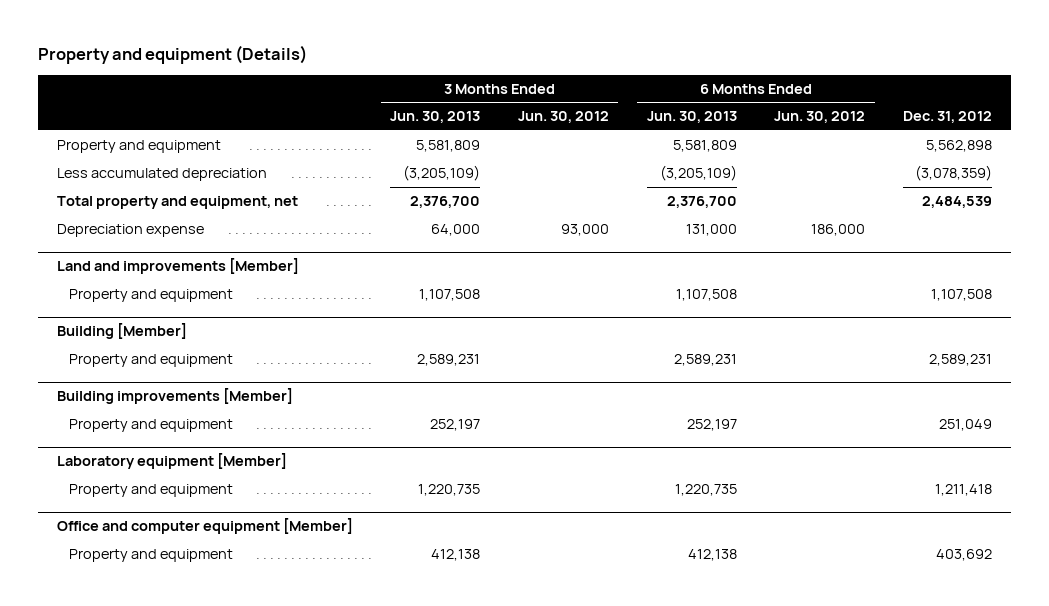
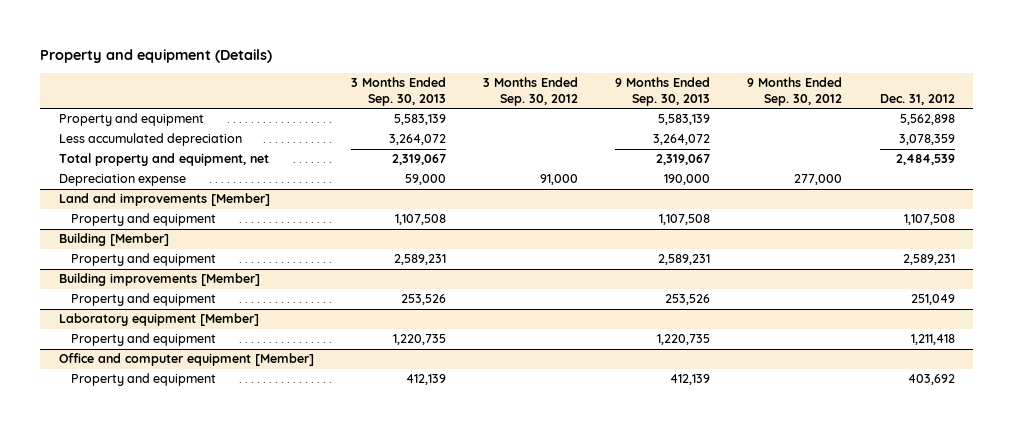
- | 3 Months Ended Jun. 30, 2013 | 3 Months Ended Jun. 30, 2012 | 6 Months Ended Jun. 30, 2013 | 6 Months Ended Jun. 30, 2012 | Dec. 31, 2012
+ | 3 Months Ended Sep. 30, 2013 | 3 Months Ended Sep. 30, 2012 | 9 Months Ended Sep. 30, 2013 | 9 Months Ended Sep. 30, 2012 | Dec. 31, 2012
- Less accumulated depreciation | (3,205,109) | | (3,205,109) | | (3,078,359)
+ Less accumulated depreciation | 3,264,072 | | 3,264,072 | | 3,078,359

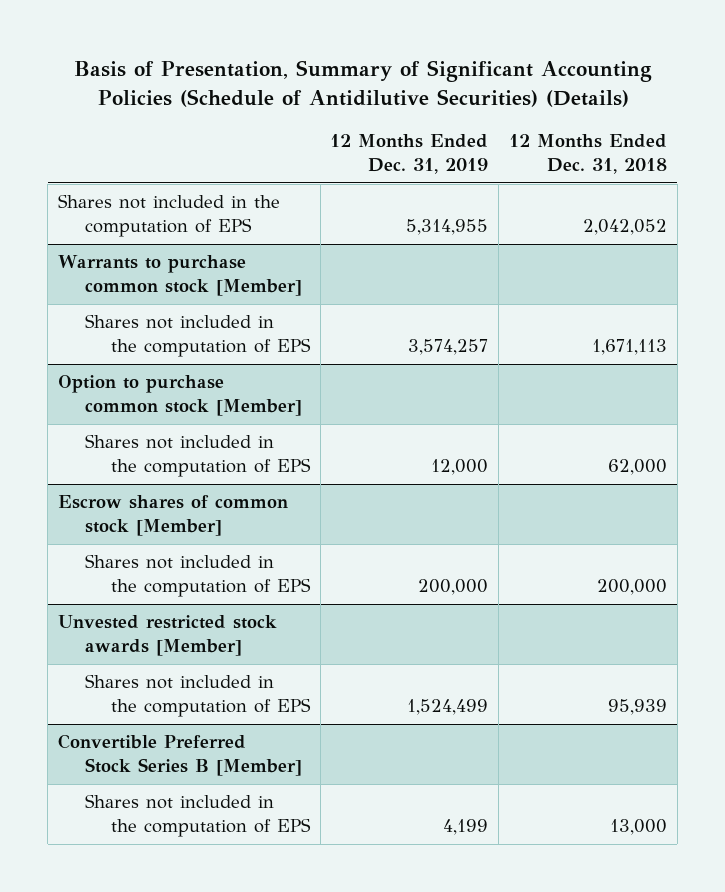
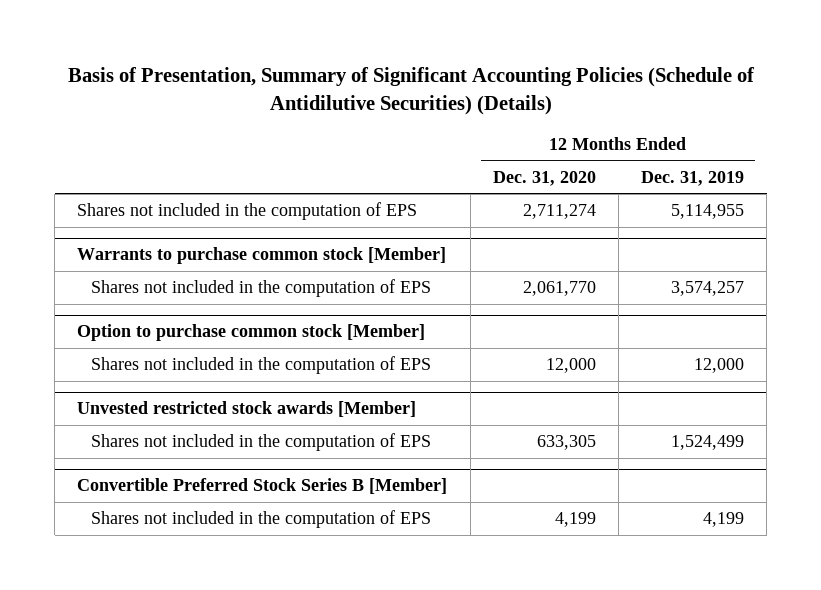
- | 12 Months Ended Dec. 31, 2019 | 12 Months Ended Dec. 31, 2018
+ | 12 Months Ended Dec. 31, 2020 | 12 Months Ended Dec. 31, 2019
- Shares not included in the computation of EPS | 5,314,955 | 2,042,052
+ Shares not included in the computation of EPS | 2,711,274 | 5,114,955
- Escrow shares of common stock [Member]
- Shares not included in the computation of EPS | 200,000 | 200,000

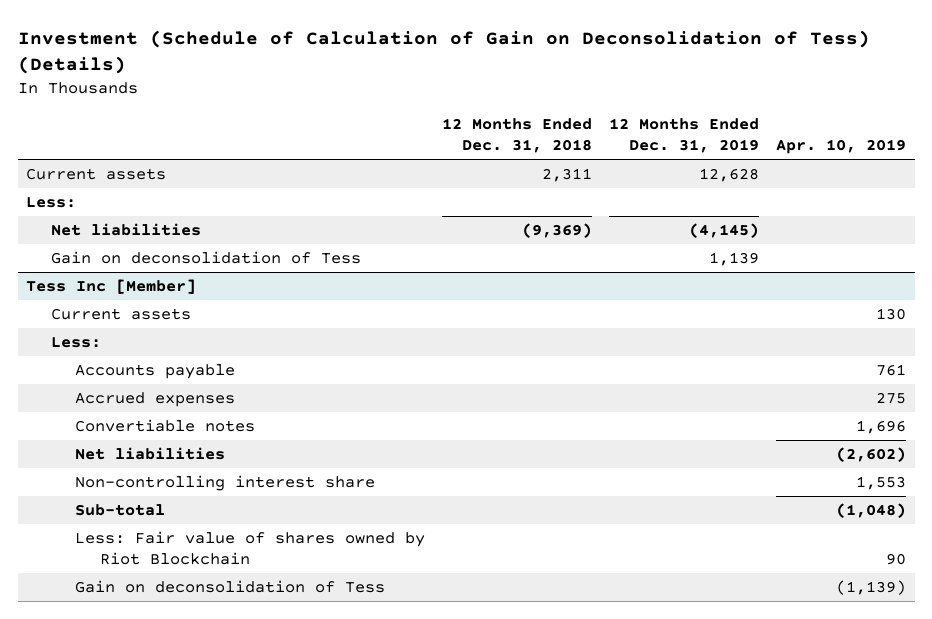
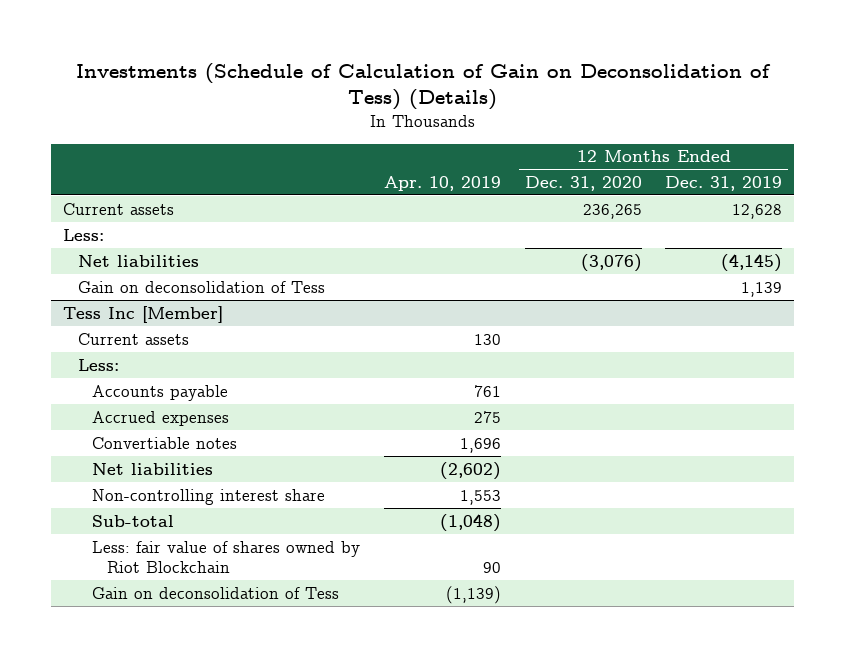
- Investment (Schedule of Calculation of Gain on Deconsolidation of Tess) (Details)
+ Investments (Schedule of Calculation of Gain on Deconsolidation of Tess) (Details)
- | 12 Months Ended Dec. 31, 2018 | 12 Months Ended Dec. 31, 2019 | Apr. 10, 2019
+ | Apr. 10, 2019 | 12 Months Ended Dec. 31, 2020 | 12 Months Ended Dec. 31, 2019
@ Tess Inc [Member]
- Less: Fair value of shares owned by Riot Blockchain | | | 90
+ Less: fair value of shares owned by Riot Blockchain | 90 | |

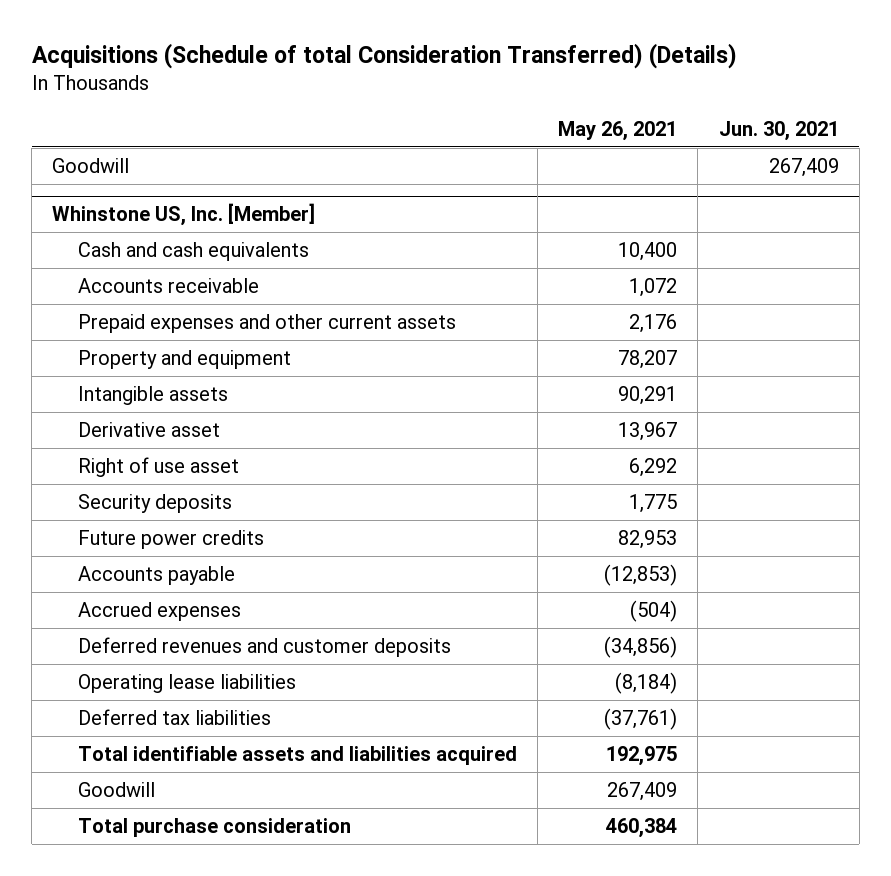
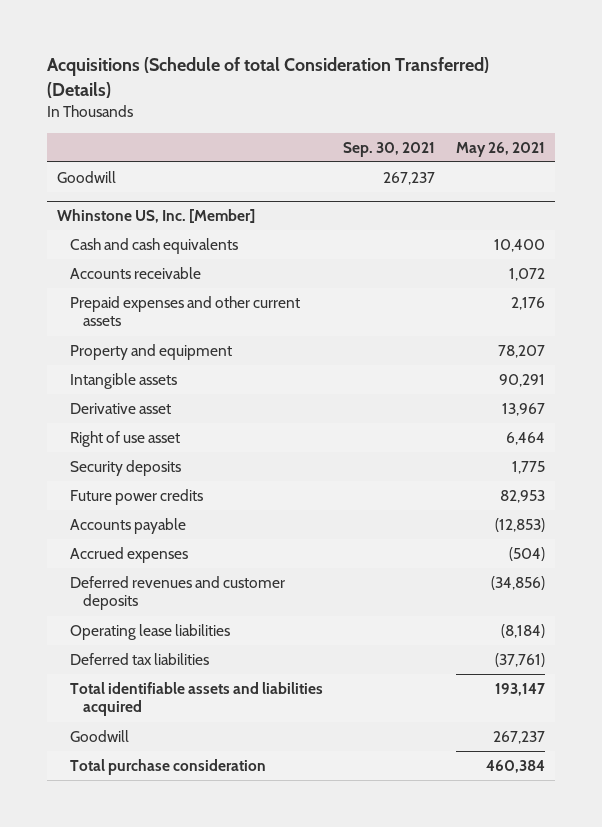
- | May 26, 2021 | Jun. 30, 2021
+ | Sep. 30, 2021 | May 26, 2021
@ Whinstone US, Inc. [Member]
- Right of use asset | 6,292 |
+ Right of use asset | | 6,464
- Total identifiable assets and liabilities acquired | 192,975 |
- Goodwill | 267,409 |
+ Total identifiable assets and liabilities acquired | | 193,147
+ Goodwill | | 267,237

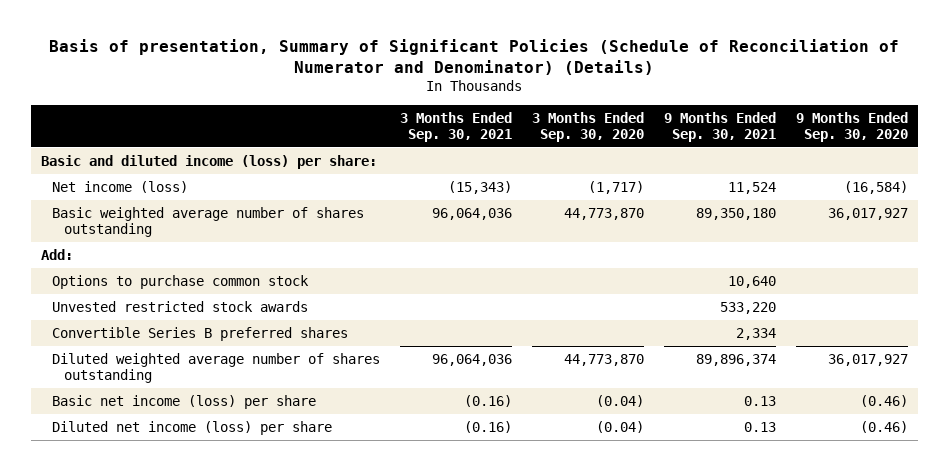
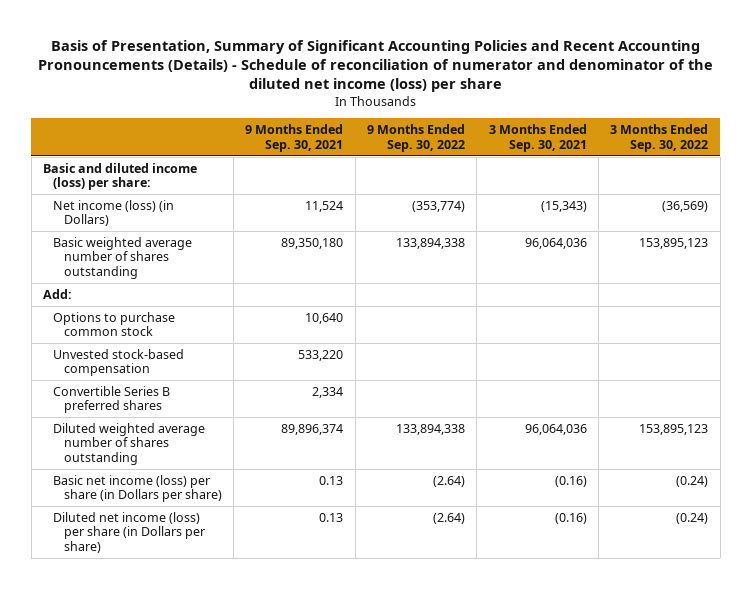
- Basis of presentation, Summary of Significant Policies (Schedule of Reconciliation of Numerator and Denominator) (Details)
+ Basis of Presentation, Summary of Significant Accounting Policies and Recent Accounting Pronouncements (Details) - Schedule of reconciliation of numerator and denominator of the diluted net income (loss) per share
- | 3 Months Ended Sep. 30, 2021 | 3 Months Ended Sep. 30, 2020 | 9 Months Ended Sep. 30, 2021 | 9 Months Ended Sep. 30, 2020
+ | 9 Months Ended Sep. 30, 2021 | 9 Months Ended Sep. 30, 2022 | 3 Months Ended Sep. 30, 2021 | 3 Months Ended Sep. 30, 2022
- Net income (loss) | (15,343) | (1,717) | 11,524 | (16,584)
+ Net income (loss) (in Dollars) | 11,524 | (353,774) | (15,343) | (36,569)
- Unvested restricted stock awards | | | 533,220 |
+ Unvested stock-based compensation | 533,220 | | |
- Basic net income (loss) per share | (0.16) | (0.04) | 0.13 | (0.46)
- Diluted net income (loss) per share | (0.16) | (0.04) | 0.13 | (0.46)
+ Basic net income (loss) per share (in Dollars per share) | 0.13 | (2.64) | (0.16) | (0.24)
+ Diluted net income (loss) per share (in Dollars per share) | 0.13 | (2.64) | (0.16) | (0.24)

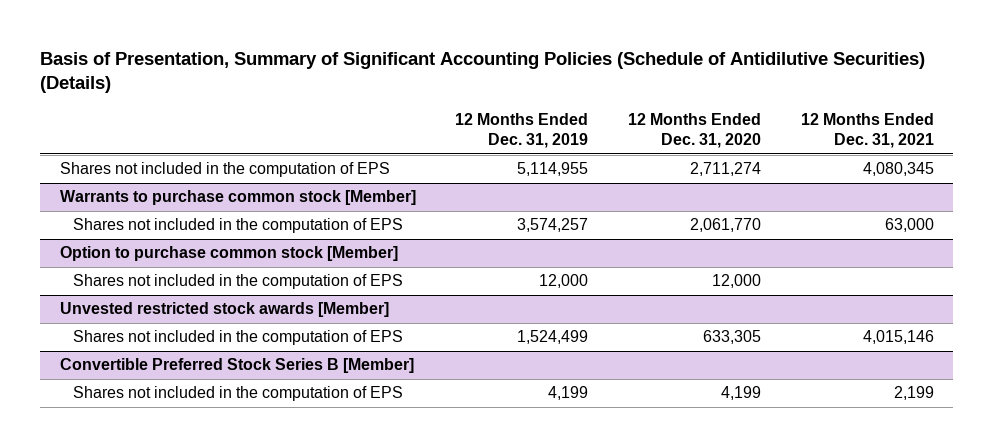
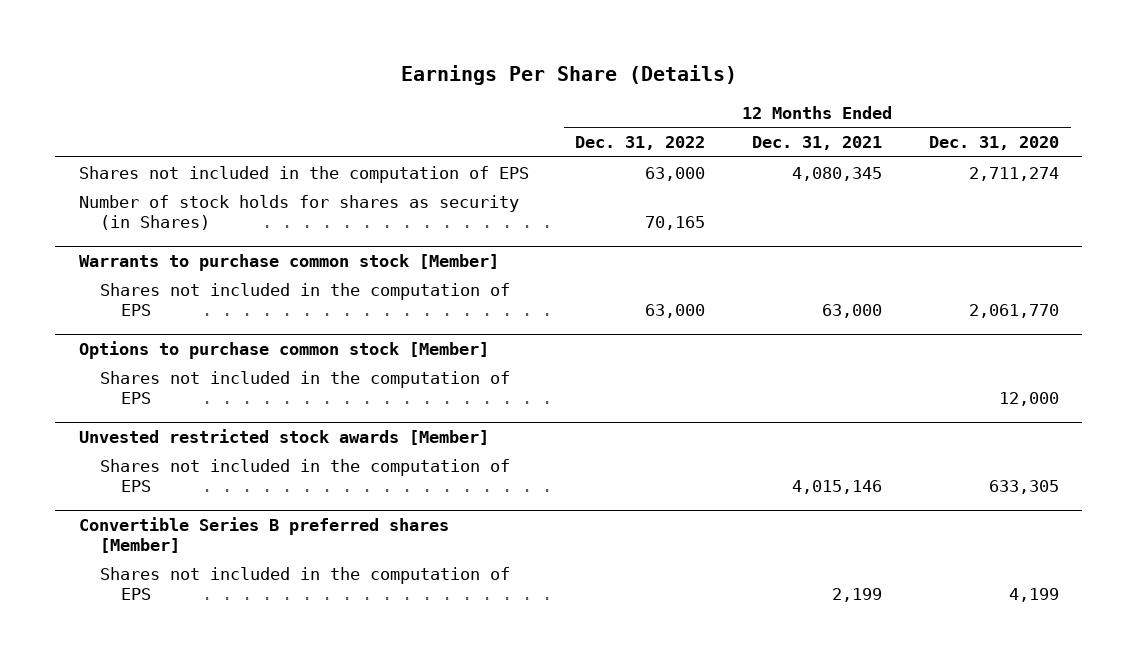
- Basis of Presentation, Summary of Significant Accounting Policies (Schedule of Antidilutive Securities) (Details)
+ Earnings Per Share (Details)
- | 12 Months Ended Dec. 31, 2019 | 12 Months Ended Dec. 31, 2020 | 12 Months Ended Dec. 31, 2021
+ | 12 Months Ended Dec. 31, 2022 | 12 Months Ended Dec. 31, 2021 | 12 Months Ended Dec. 31, 2020
+ Number of stock holds for shares as security (in Shares) | 70,165 | |
- Option to purchase common stock [Member]
+ Options to purchase common stock [Member]
- Convertible Preferred Stock Series B [Member]
+ Convertible Series B preferred shares [Member]

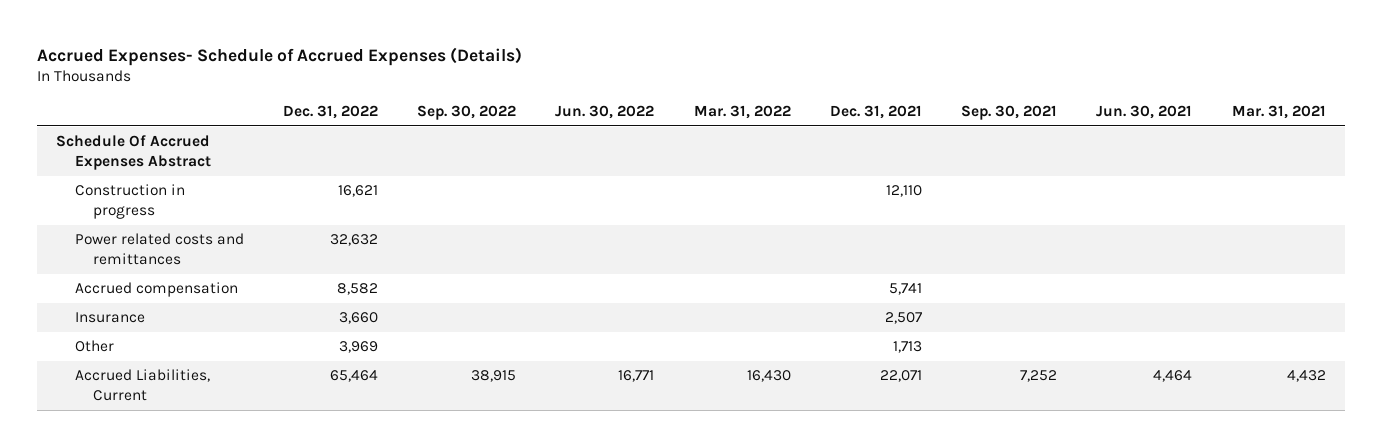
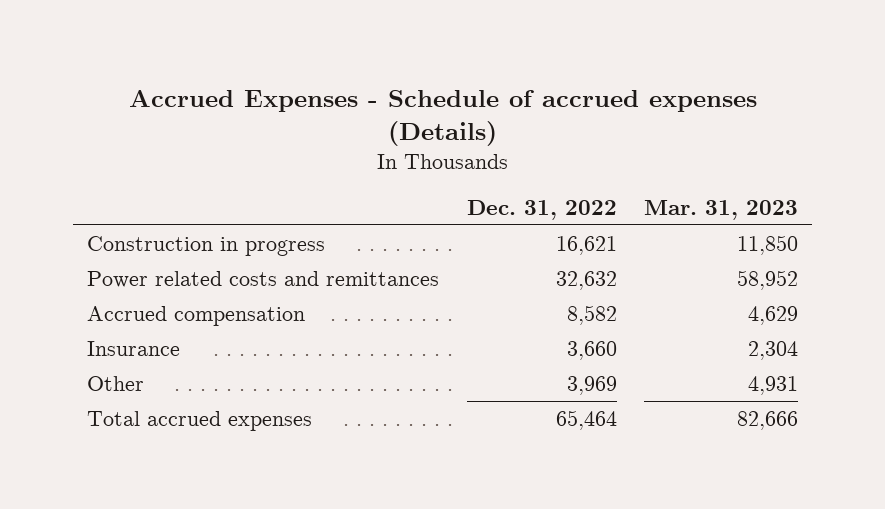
- Accrued Expenses- Schedule of Accrued Expenses (Details)
+ Accrued Expenses - Schedule of accrued expenses (Details)
- | Dec. 31, 2022 | Sep. 30, 2022 | Jun. 30, 2022 | Mar. 31, 2022 | Dec. 31, 2021 | Sep. 30, 2021 | Jun. 30, 2021 | Mar. 31, 2021
+ | Dec. 31, 2022 | Mar. 31, 2023
- Schedule Of Accrued Expenses Abstract
- Accrued Liabilities, Current | 65,464 | 38,915 | 16,771 | 16,430 | 22,071 | 7,252 | 4,464 | 4,432
+ Total accrued expenses | 65,464 | 82,666

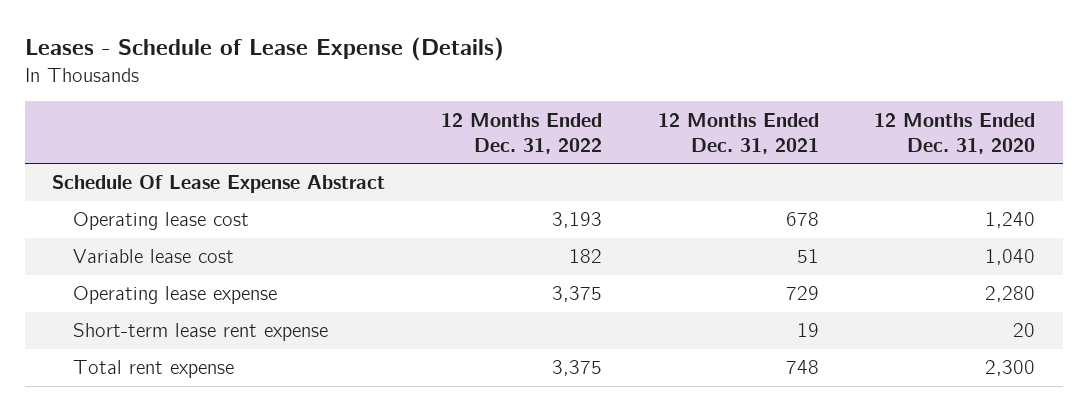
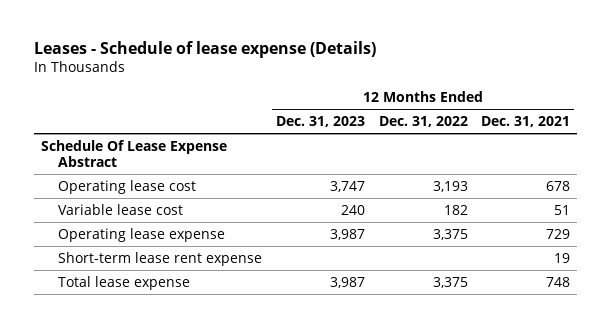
- Leases - Schedule of Lease Expense (Details)
+ Leases - Schedule of lease expense (Details)
- | 12 Months Ended Dec. 31, 2022 | 12 Months Ended Dec. 31, 2021 | 12 Months Ended Dec. 31, 2020
+ | 12 Months Ended Dec. 31, 2023 | 12 Months Ended Dec. 31, 2022 | 12 Months Ended Dec. 31, 2021
- Total rent expense | 3,375 | 748 | 2,300
+ Total lease expense | 3,987 | 3,375 | 748

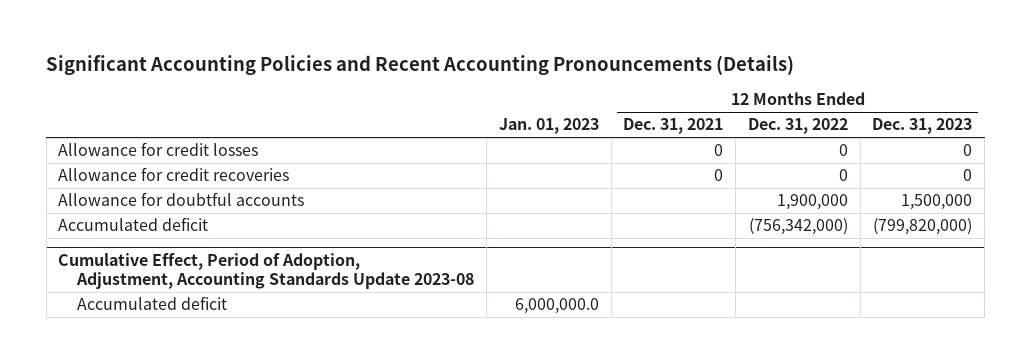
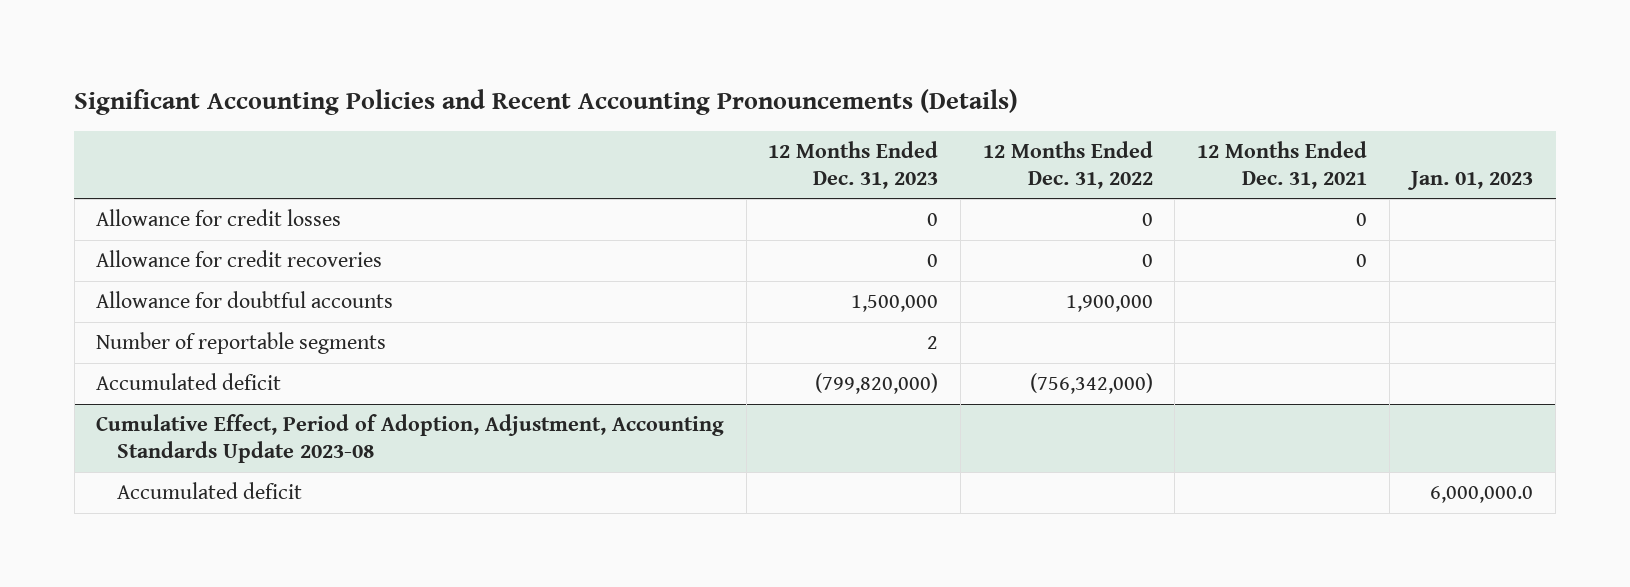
- | Jan. 01, 2023 | 12 Months Ended Dec. 31, 2021 | 12 Months Ended Dec. 31, 2022 | 12 Months Ended Dec. 31, 2023
+ | 12 Months Ended Dec. 31, 2023 | 12 Months Ended Dec. 31, 2022 | 12 Months Ended Dec. 31, 2021 | Jan. 01, 2023
+ Number of reportable segments | 2 | | |

